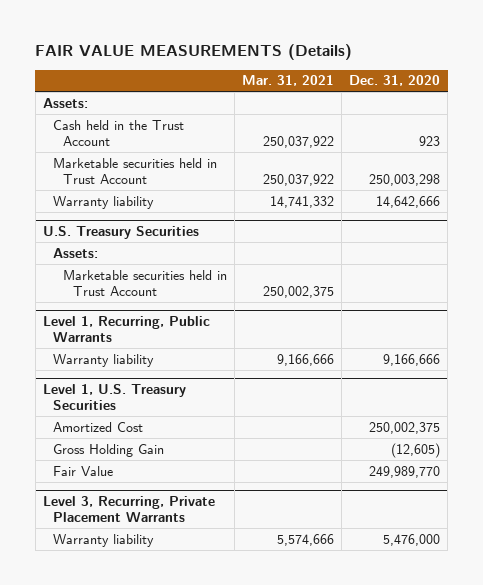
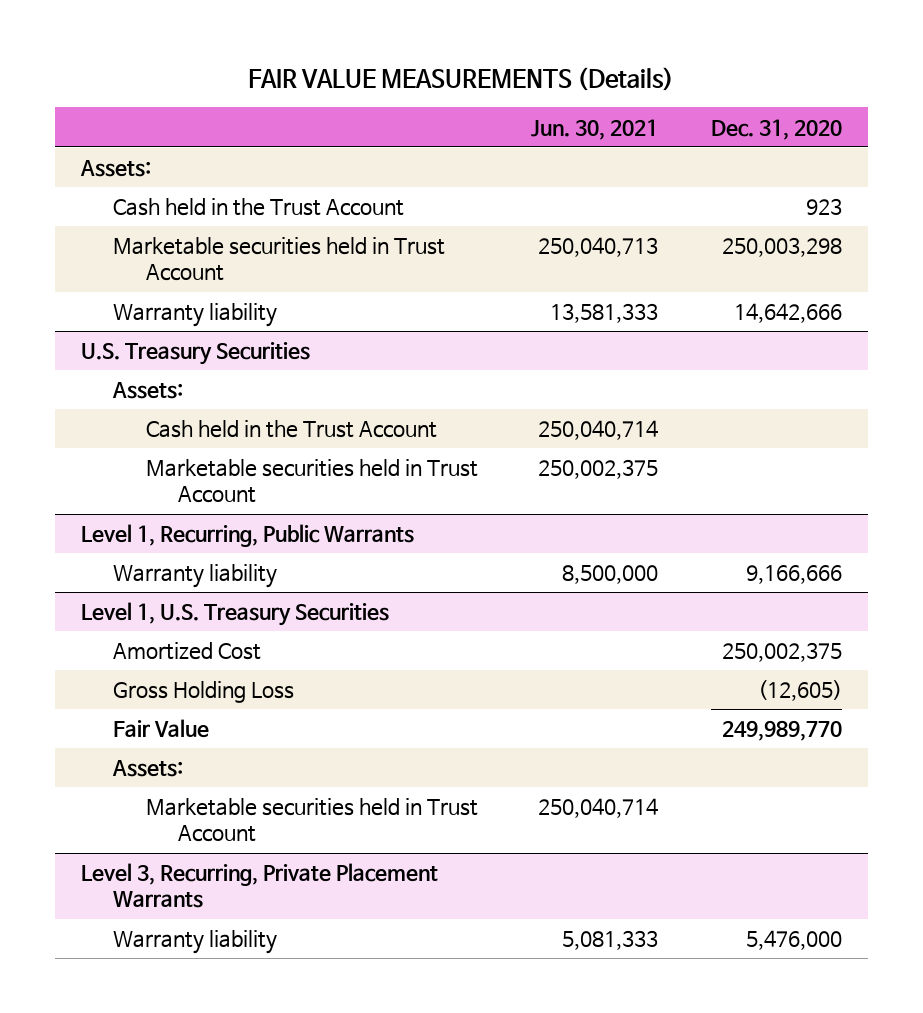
- | Mar. 31, 2021 | Dec. 31, 2020
+ | Jun. 30, 2021 | Dec. 31, 2020
@ U.S. Treasury Securities
+ Cash held in the Trust Account | 250,040,714 |
@ Level 1, U.S. Treasury Securities
- Gross Holding Gain | | (12,605)
+ Gross Holding Loss | | (12,605)
+ Assets:
+ Marketable securities held in Trust Account | 250,040,714 |

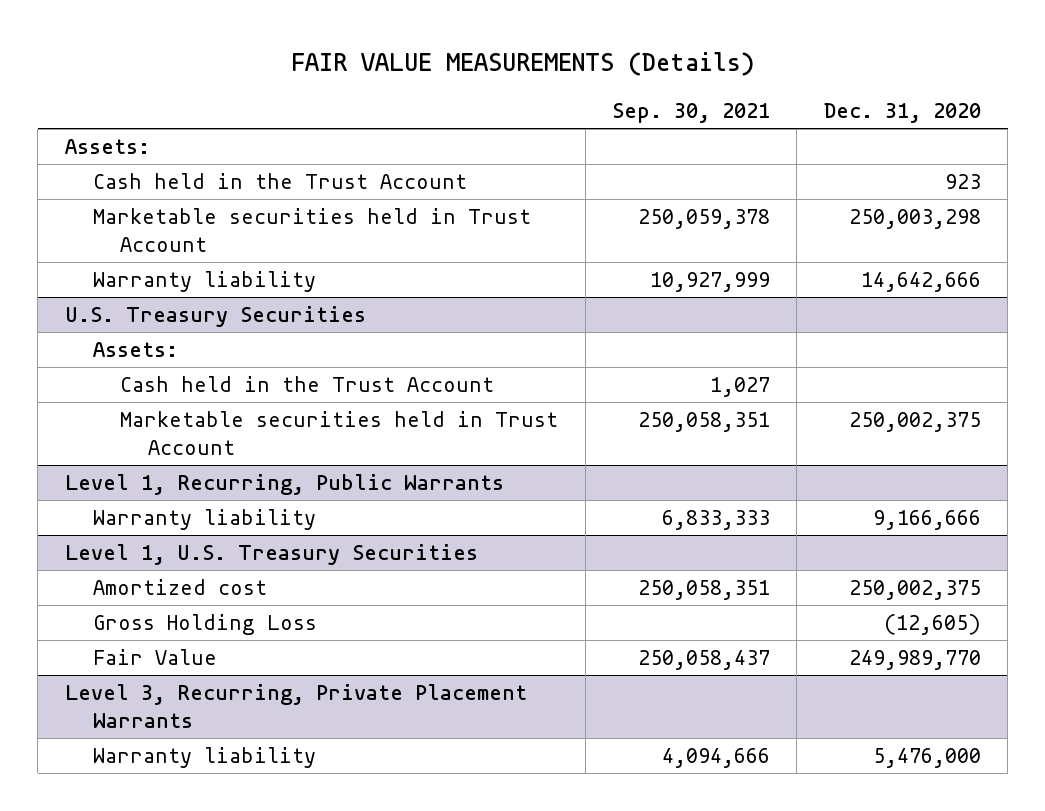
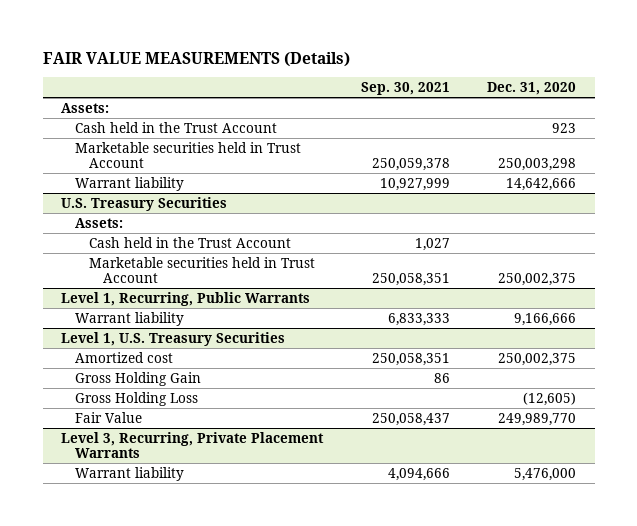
- Warranty liability | 10,927,999 | 14,642,666
+ Warrant liability | 10,927,999 | 14,642,666
@ Level 1, Recurring, Public Warrants
- Warranty liability | 6,833,333 | 9,166,666
+ Warrant liability | 6,833,333 | 9,166,666
@ Level 1, U.S. Treasury Securities
+ Gross Holding Gain | 86 |
@ Level 3, Recurring, Private Placement Warrants
- Warranty liability | 4,094,666 | 5,476,000
+ Warrant liability | 4,094,666 | 5,476,000

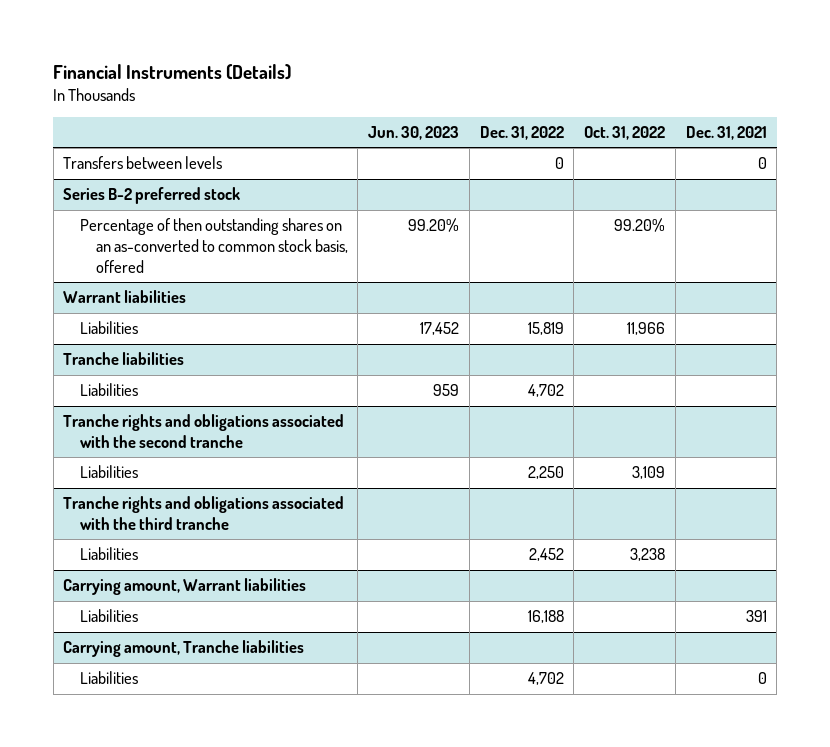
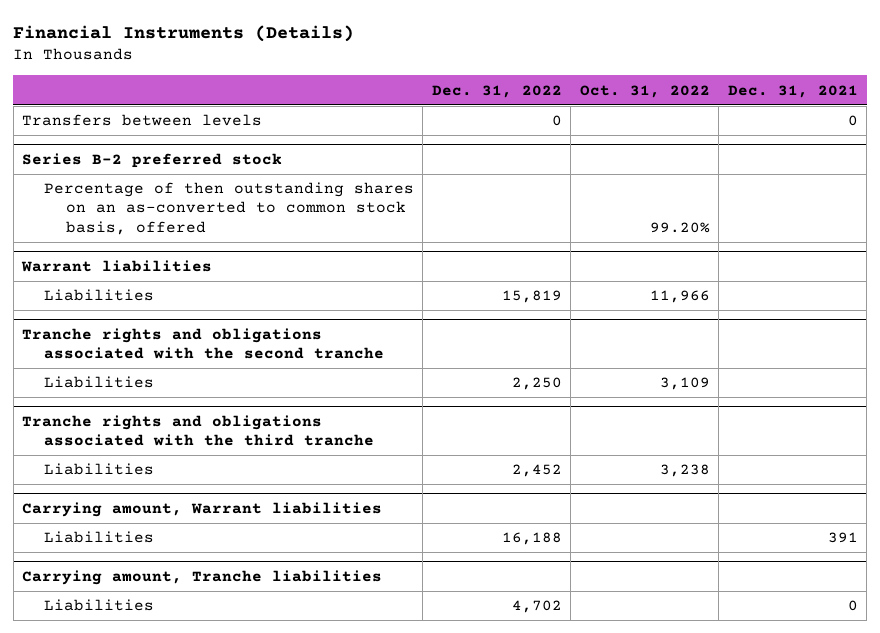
- | Jun. 30, 2023 | Dec. 31, 2022 | Oct. 31, 2022 | Dec. 31, 2021
+ | Dec. 31, 2022 | Oct. 31, 2022 | Dec. 31, 2021
- Tranche liabilities
- Liabilities | 959 | 4,702 | |

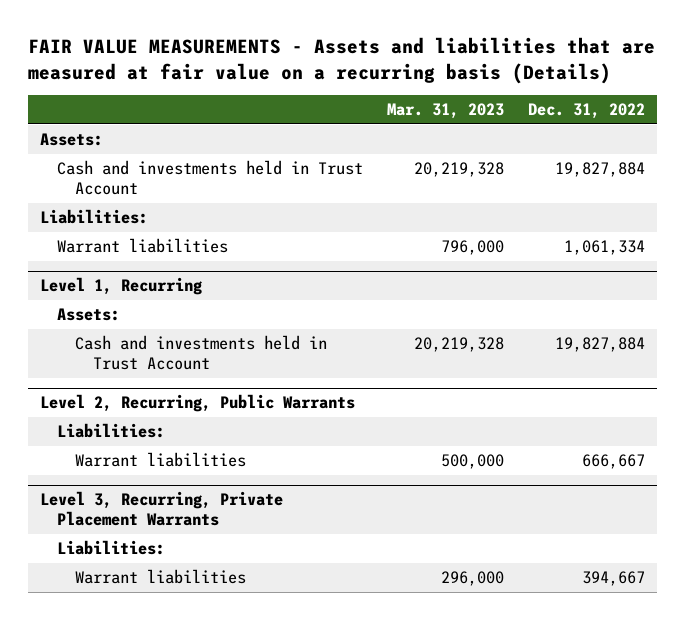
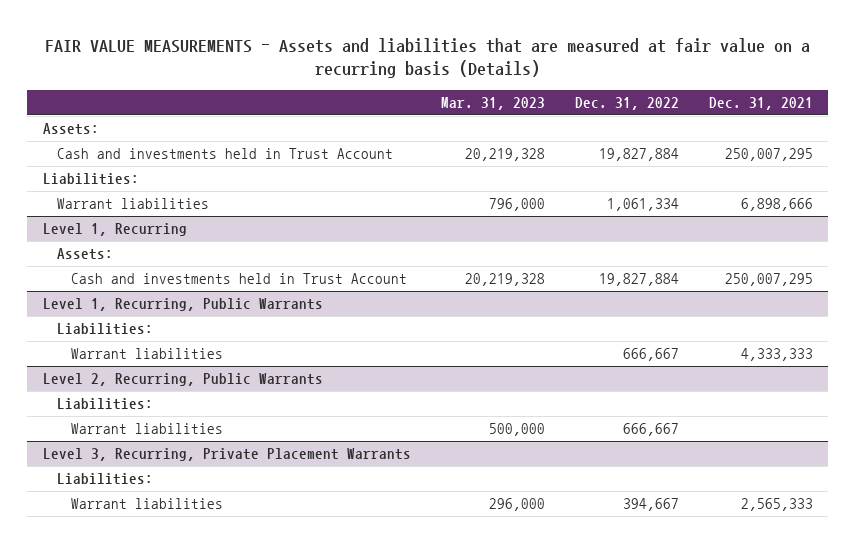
- | Mar. 31, 2023 | Dec. 31, 2022
+ | Mar. 31, 2023 | Dec. 31, 2022 | Dec. 31, 2021
+ Level 1, Recurring, Public Warrants
+ Liabilities:
+ Warrant liabilities | | 666,667 | 4,333,333

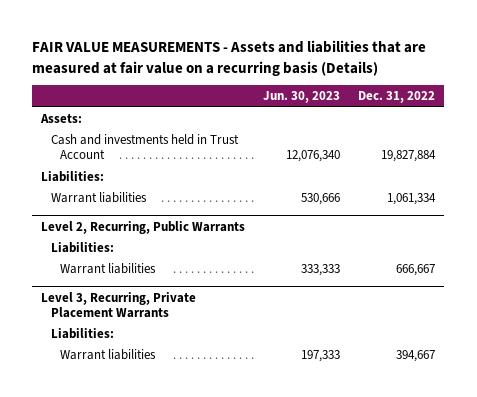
- | Mar. 31, 2023 | Dec. 31, 2022 | Dec. 31, 2021
+ | Jun. 30, 2023 | Dec. 31, 2022
- Level 1, Recurring
- Assets:
- Cash and investments held in Trust Account | 20,219,328 | 19,827,884 | 250,007,295
- Level 1, Recurring, Public Warrants
- Liabilities:
- Warrant liabilities | | 666,667 | 4,333,333

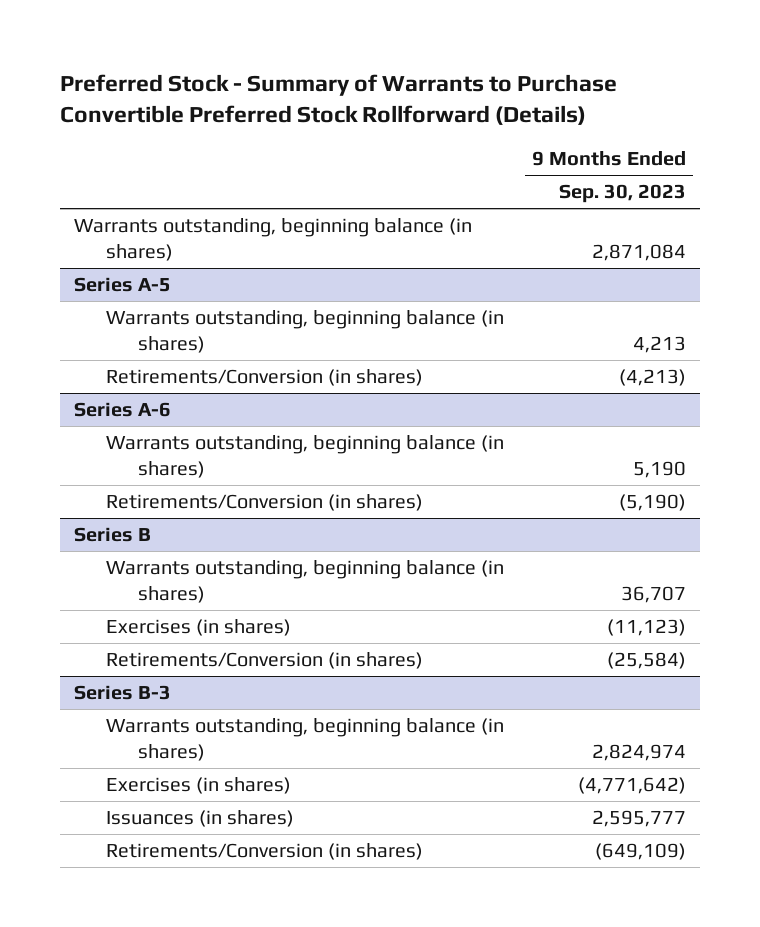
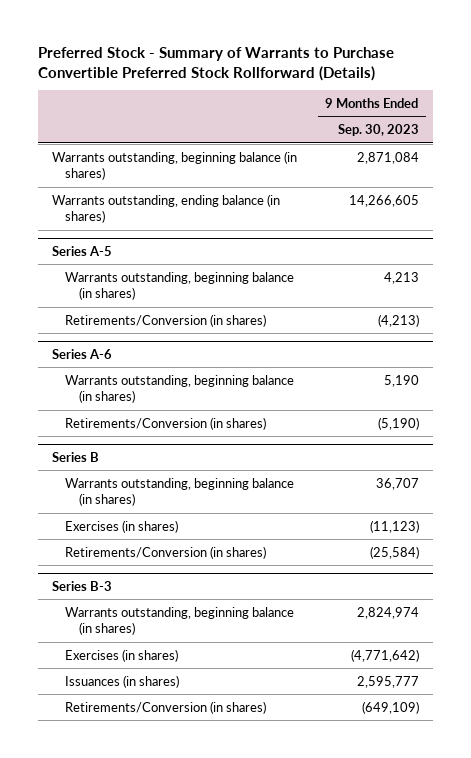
+ Warrants outstanding, ending balance (in shares) | 14,266,605

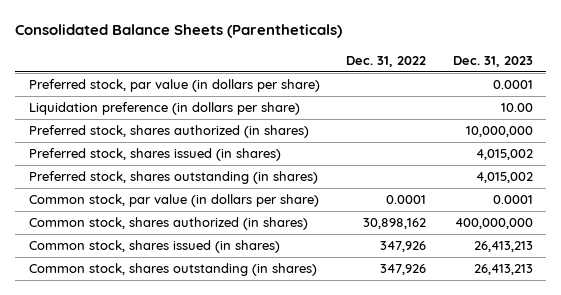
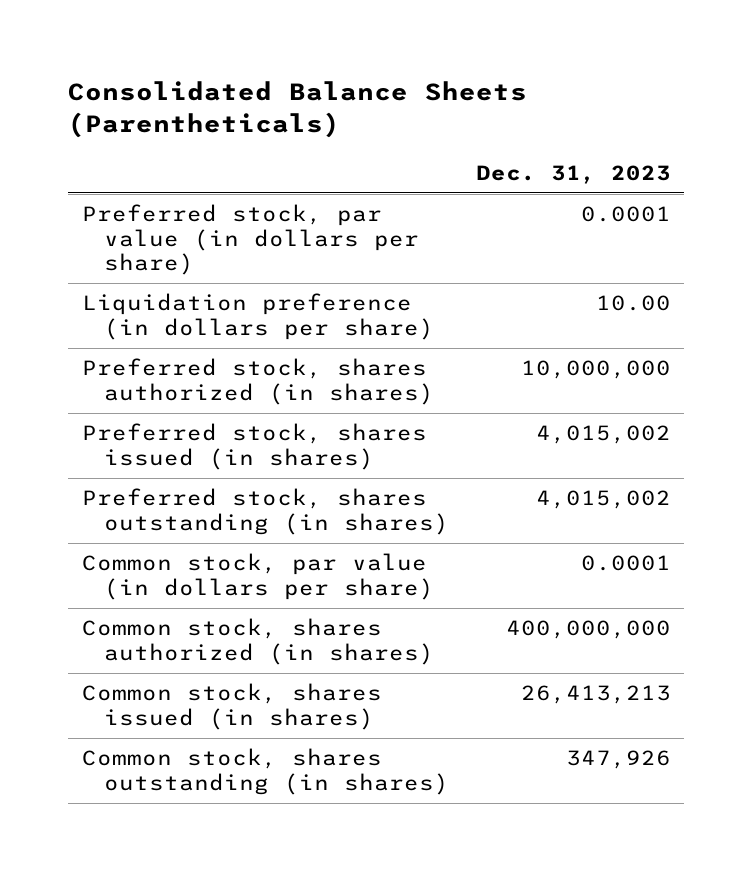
- | Dec. 31, 2022 | Dec. 31, 2023
+ | Dec. 31, 2023
- Common stock, shares outstanding (in shares) | 347,926 | 26,413,213
+ Common stock, shares outstanding (in shares) | 347,926

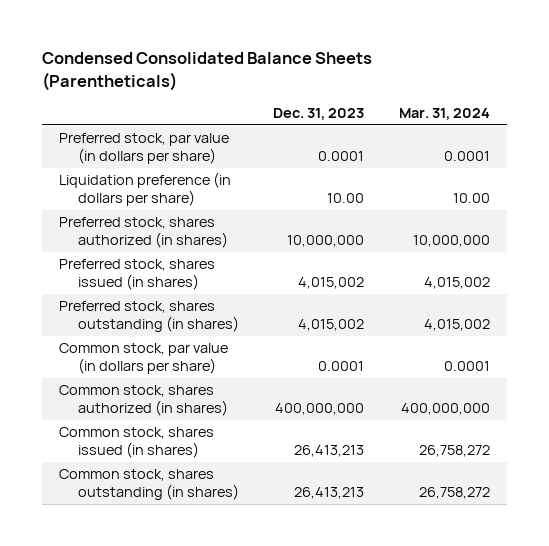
- Consolidated Balance Sheets (Parentheticals)
+ Condensed Consolidated Balance Sheets (Parentheticals)
- | Dec. 31, 2023
+ | Dec. 31, 2023 | Mar. 31, 2024
- Common stock, shares outstanding (in shares) | 347,926
+ Common stock, shares outstanding (in shares) | 26,413,213 | 26,758,272

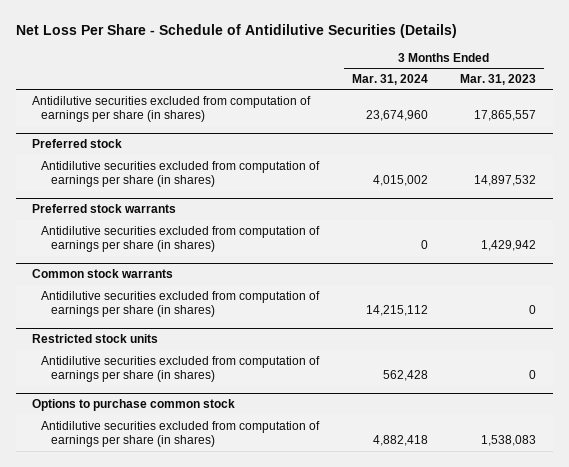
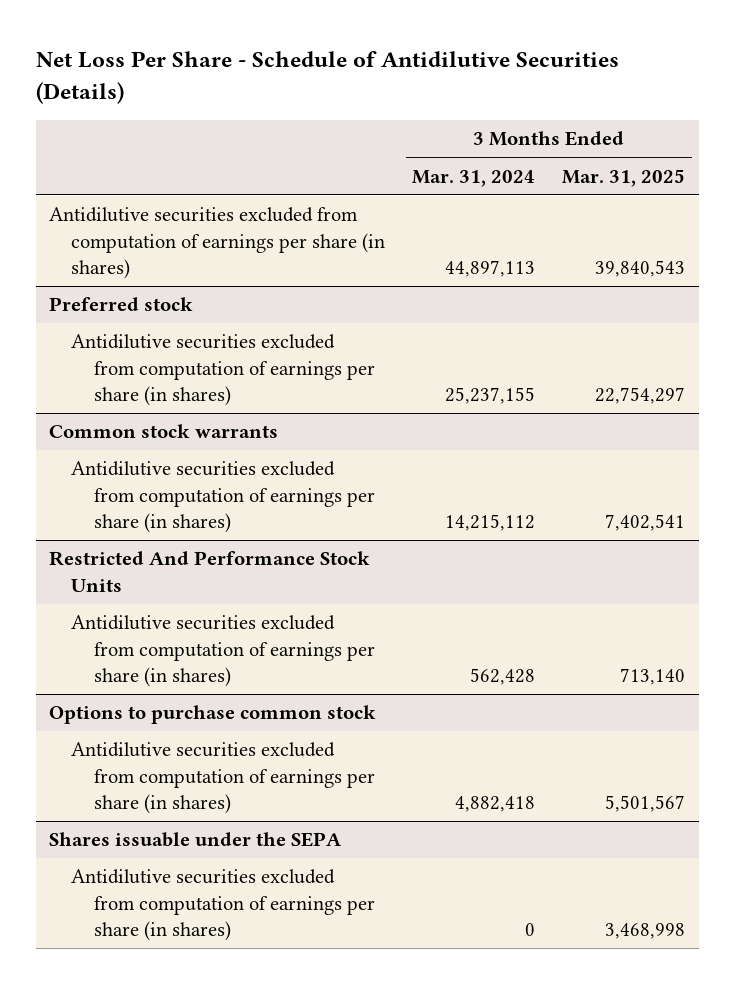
- | 3 Months Ended Mar. 31, 2024 | 3 Months Ended Mar. 31, 2023
+ | 3 Months Ended Mar. 31, 2024 | 3 Months Ended Mar. 31, 2025
- Antidilutive securities excluded from computation of earnings per share (in shares) | 23,674,960 | 17,865,557
+ Antidilutive securities excluded from computation of earnings per share (in shares) | 44,897,113 | 39,840,543
@ Preferred stock
- Antidilutive securities excluded from computation of earnings per share (in shares) | 4,015,002 | 14,897,532
- Preferred stock warrants
- Antidilutive securities excluded from computation of earnings per share (in shares) | 0 | 1,429,942
@ Preferred stock
+ Antidilutive securities excluded from computation of earnings per share (in shares) | 25,237,155 | 22,754,297
- Restricted stock units
+ Restricted And Performance Stock Units
+ Shares issuable under the SEPA
+ Antidilutive securities excluded from computation of earnings per share (in shares) | 0 | 3,468,998

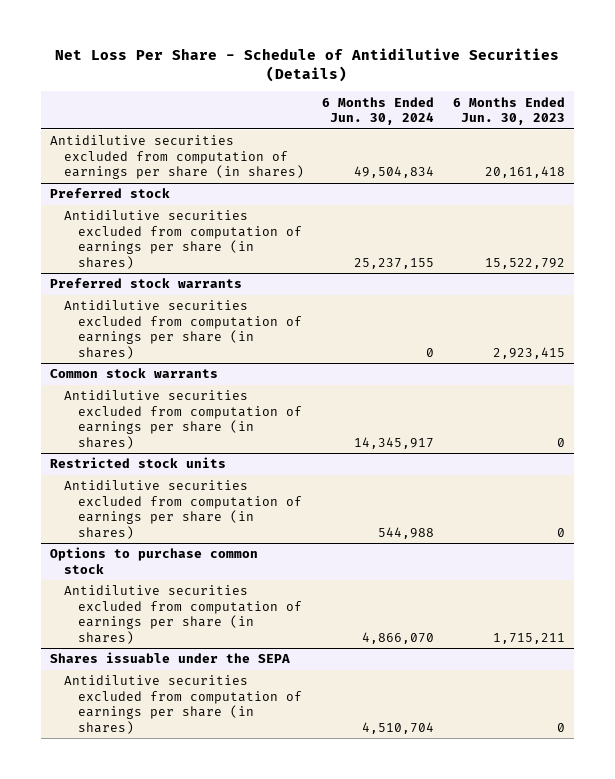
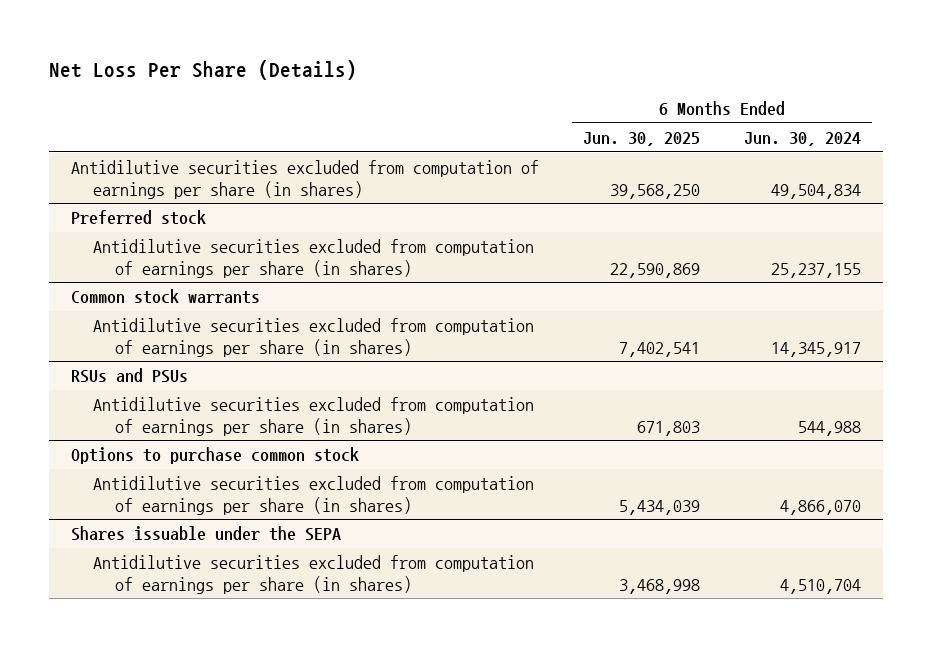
- Net Loss Per Share - Schedule of Antidilutive Securities (Details)
+ Net Loss Per Share (Details)
- | 6 Months Ended Jun. 30, 2024 | 6 Months Ended Jun. 30, 2023
+ | 6 Months Ended Jun. 30, 2025 | 6 Months Ended Jun. 30, 2024
- Preferred stock warrants
- Antidilutive securities excluded from computation of earnings per share (in shares) | 0 | 2,923,415
- Restricted stock units
+ RSUs and PSUs

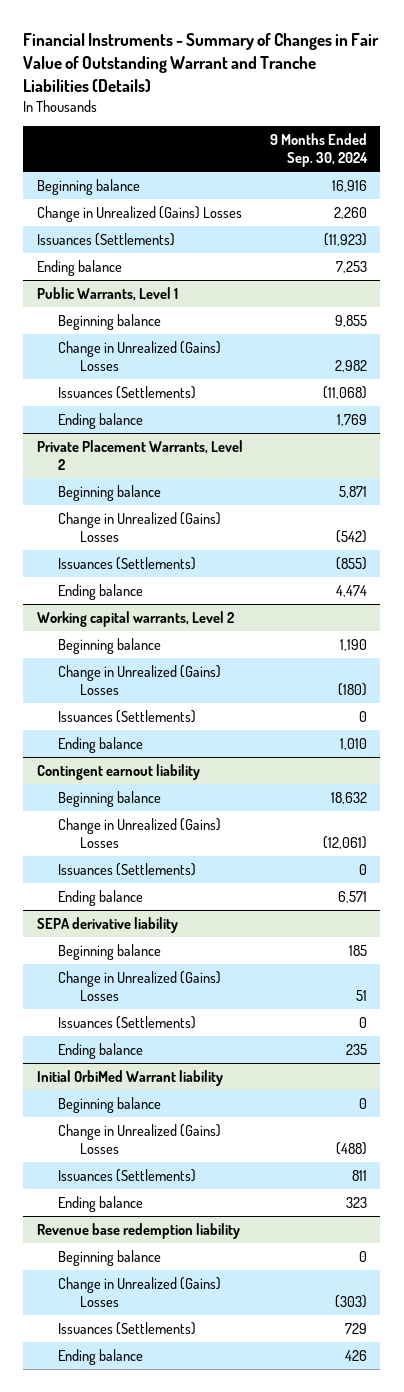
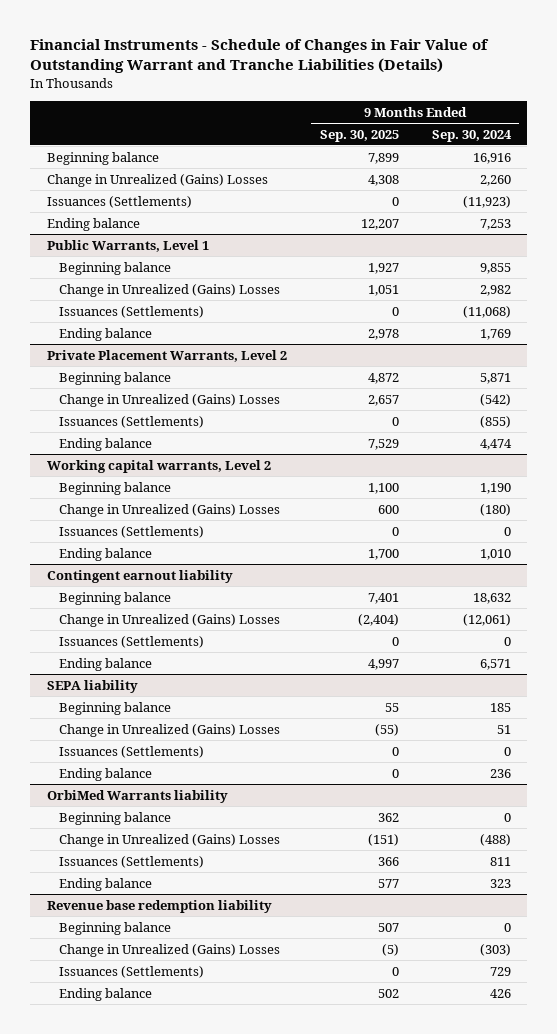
- Financial Instruments - Summary of Changes in Fair Value of Outstanding Warrant and Tranche Liabilities (Details)
+ Financial Instruments - Schedule of Changes in Fair Value of Outstanding Warrant and Tranche Liabilities (Details)
- | 9 Months Ended Sep. 30, 2024
+ | 9 Months Ended Sep. 30, 2025 | 9 Months Ended Sep. 30, 2024
- SEPA derivative liability
+ SEPA liability
- Ending balance | 235
- Initial OrbiMed Warrant liability
+ Ending balance | 0 | 236
+ OrbiMed Warrants liability

